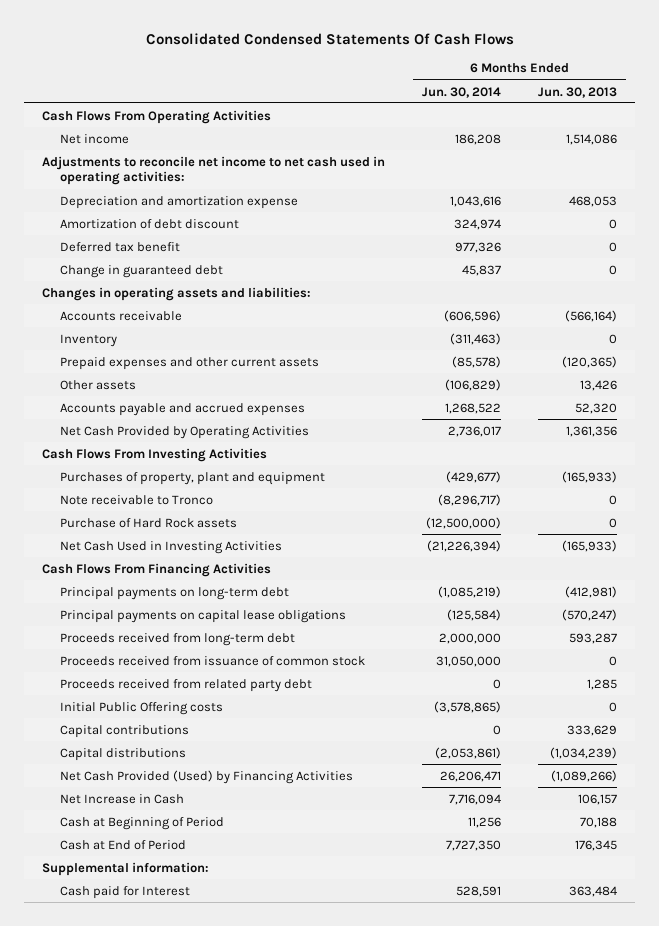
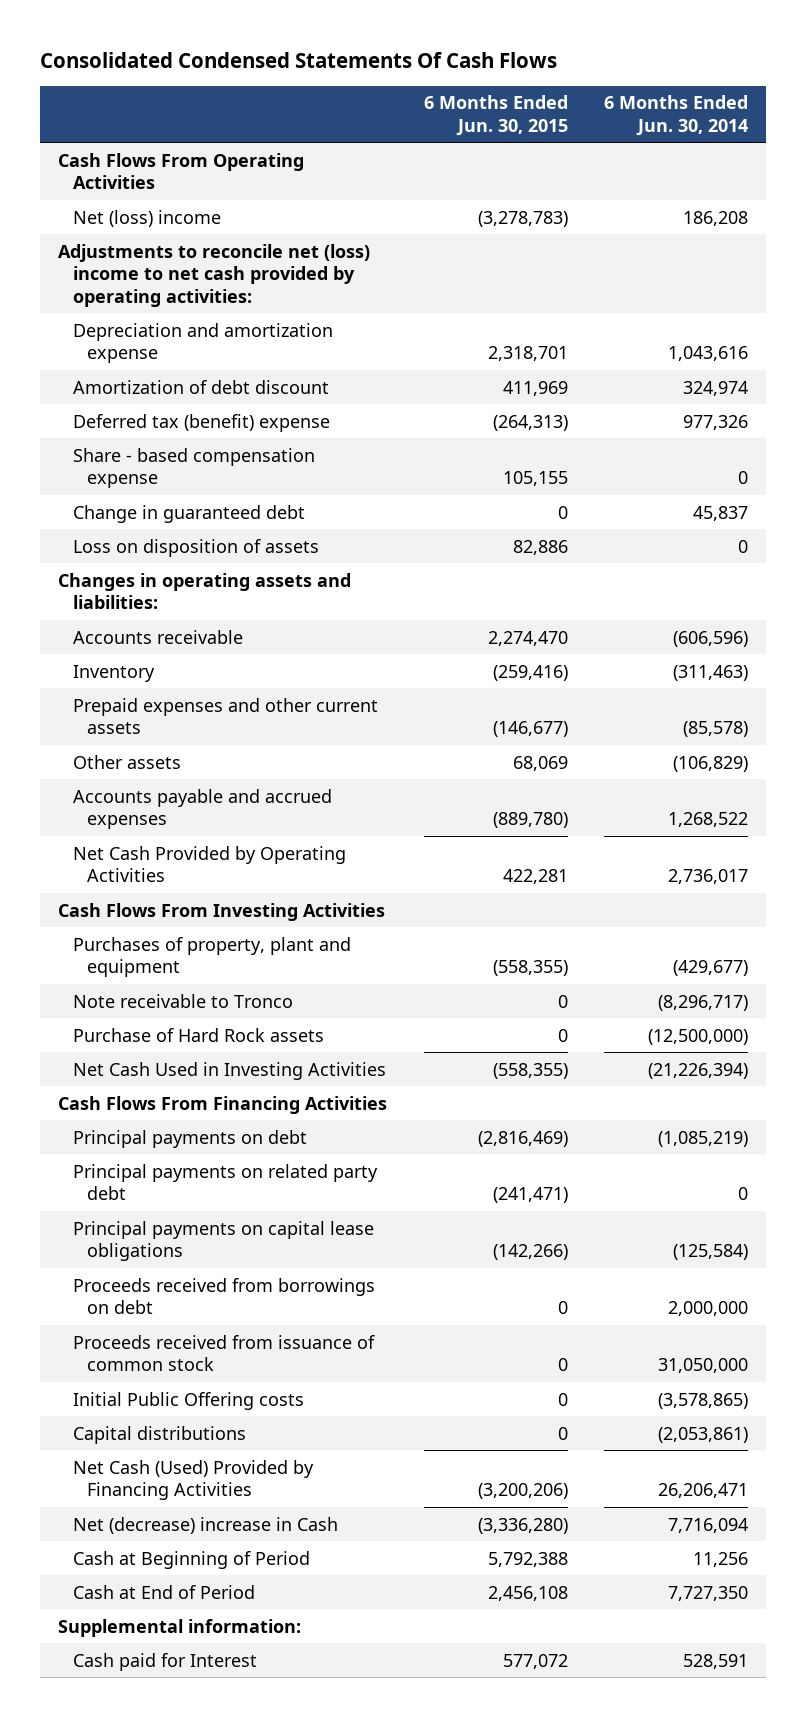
- | 6 Months Ended Jun. 30, 2014 | 6 Months Ended Jun. 30, 2013
+ | 6 Months Ended Jun. 30, 2015 | 6 Months Ended Jun. 30, 2014
- Net income | 186,208 | 1,514,086
- Adjustments to reconcile net income to net cash used in operating activities:
+ Net (loss) income | (3,278,783) | 186,208
+ Adjustments to reconcile net (loss) income to net cash provided by operating activities:
- Deferred tax benefit | 977,326 | 0
+ Deferred tax (benefit) expense | (264,313) | 977,326
+ Share - based compensation expense | 105,155 | 0
+ Loss on disposition of assets | 82,886 | 0
- Principal payments on long-term debt | (1,085,219) | (412,981)
+ Principal payments on debt | (2,816,469) | (1,085,219)
+ Principal payments on related party debt | (241,471) | 0
- Proceeds received from long-term debt | 2,000,000 | 593,287
+ Proceeds received from borrowings on debt | 0 | 2,000,000
- Proceeds received from related party debt | 0 | 1,285
- Capital contributions | 0 | 333,629
- Net Cash Provided (Used) by Financing Activities | 26,206,471 | (1,089,266)
- Net Increase in Cash | 7,716,094 | 106,157
+ Net Cash (Used) Provided by Financing Activities | (3,200,206) | 26,206,471
+ Net (decrease) increase in Cash | (3,336,280) | 7,716,094

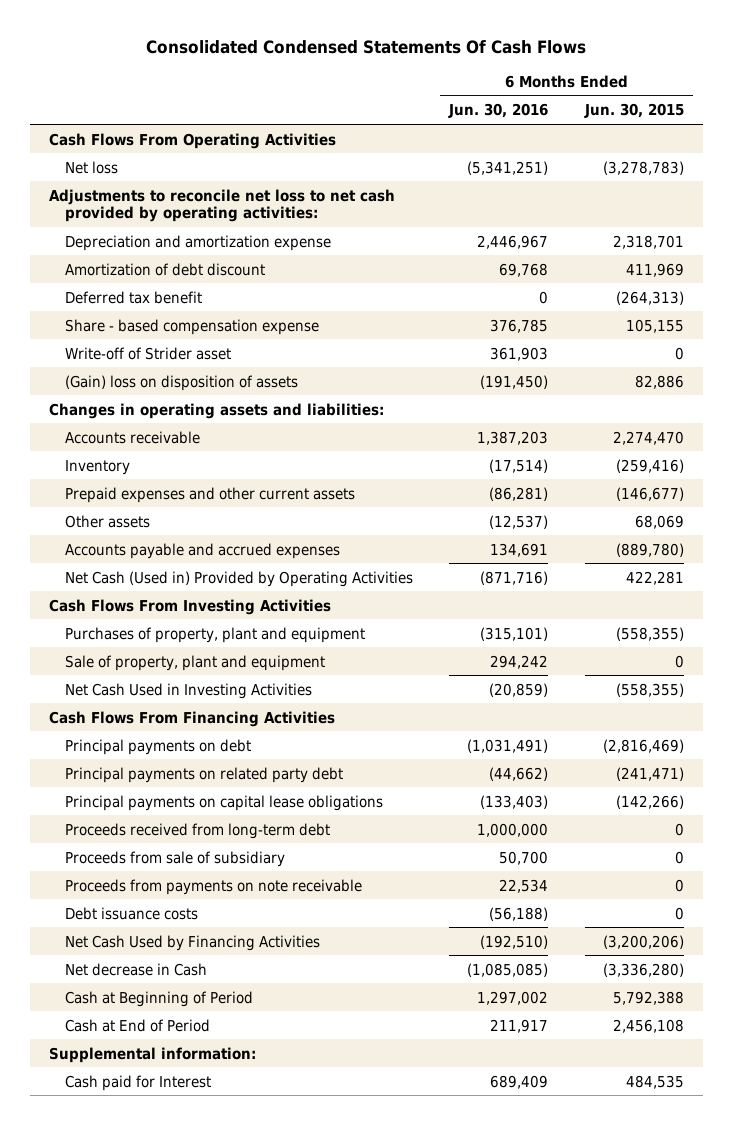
- | 6 Months Ended Jun. 30, 2015 | 6 Months Ended Jun. 30, 2014
+ | 6 Months Ended Jun. 30, 2016 | 6 Months Ended Jun. 30, 2015
- Net (loss) income | (3,278,783) | 186,208
- Adjustments to reconcile net (loss) income to net cash provided by operating activities:
+ Net loss | (5,341,251) | (3,278,783)
+ Adjustments to reconcile net loss to net cash provided by operating activities:
- Deferred tax (benefit) expense | (264,313) | 977,326
+ Deferred tax benefit | 0 | (264,313)
- Change in guaranteed debt | 0 | 45,837
- Loss on disposition of assets | 82,886 | 0
+ Write-off of Strider asset | 361,903 | 0
+ (Gain) loss on disposition of assets | (191,450) | 82,886
- Net Cash Provided by Operating Activities | 422,281 | 2,736,017
+ Net Cash (Used in) Provided by Operating Activities | (871,716) | 422,281
- Note receivable to Tronco | 0 | (8,296,717)
- Purchase of Hard Rock assets | 0 | (12,500,000)
+ Sale of property, plant and equipment | 294,242 | 0
- Proceeds received from borrowings on debt | 0 | 2,000,000
- Proceeds received from issuance of common stock | 0 | 31,050,000
- Initial Public Offering costs | 0 | (3,578,865)
- Capital distributions | 0 | (2,053,861)
- Net Cash (Used) Provided by Financing Activities | (3,200,206) | 26,206,471
- Net (decrease) increase in Cash | (3,336,280) | 7,716,094
+ Proceeds received from long-term debt | 1,000,000 | 0
+ Proceeds from sale of subsidiary | 50,700 | 0
+ Proceeds from payments on note receivable | 22,534 | 0
+ Debt issuance costs | (56,188) | 0
+ Net Cash Used by Financing Activities | (192,510) | (3,200,206)
+ Net decrease in Cash | (1,085,085) | (3,336,280)
- Cash paid for Interest | 577,072 | 528,591
+ Cash paid for Interest | 689,409 | 484,535

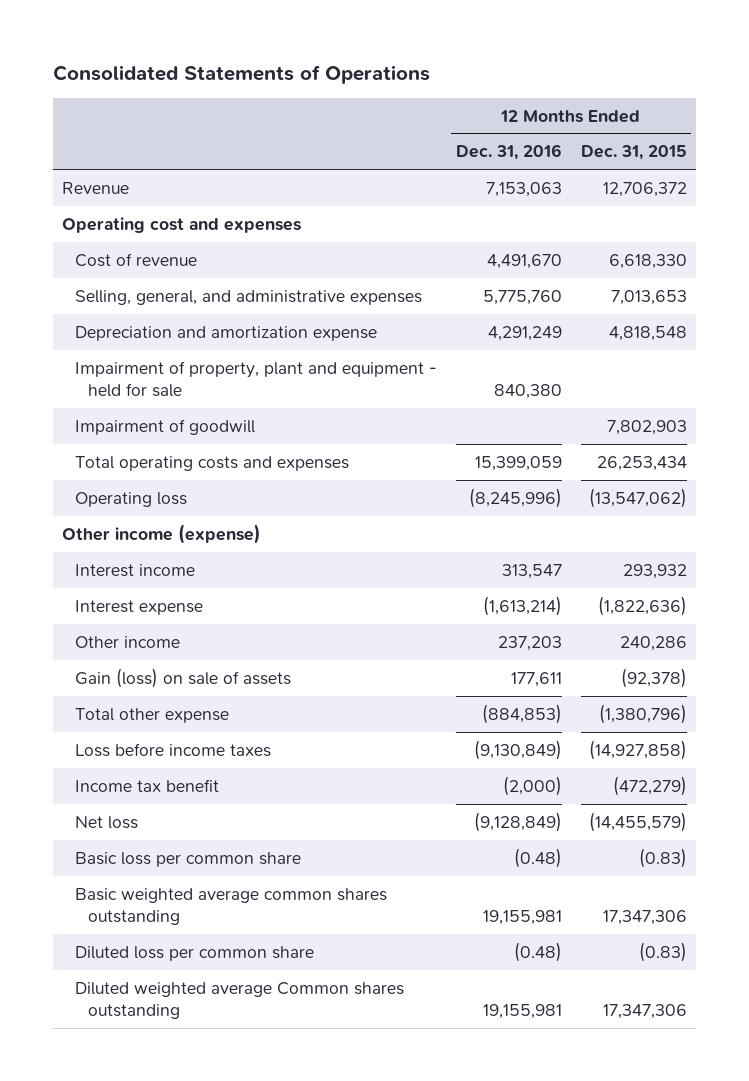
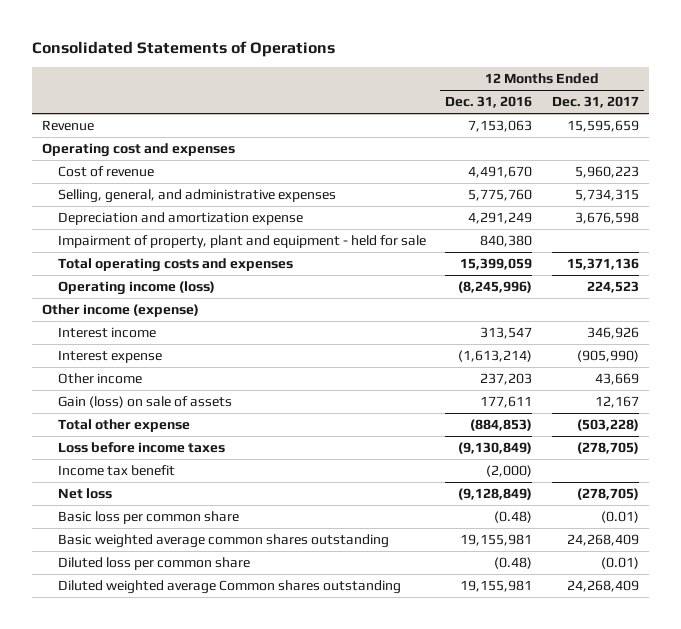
- | 12 Months Ended Dec. 31, 2016 | 12 Months Ended Dec. 31, 2015
+ | 12 Months Ended Dec. 31, 2016 | 12 Months Ended Dec. 31, 2017
- Impairment of goodwill | | 7,802,903
- Operating loss | (8,245,996) | (13,547,062)
+ Operating income (loss) | (8,245,996) | 224,523

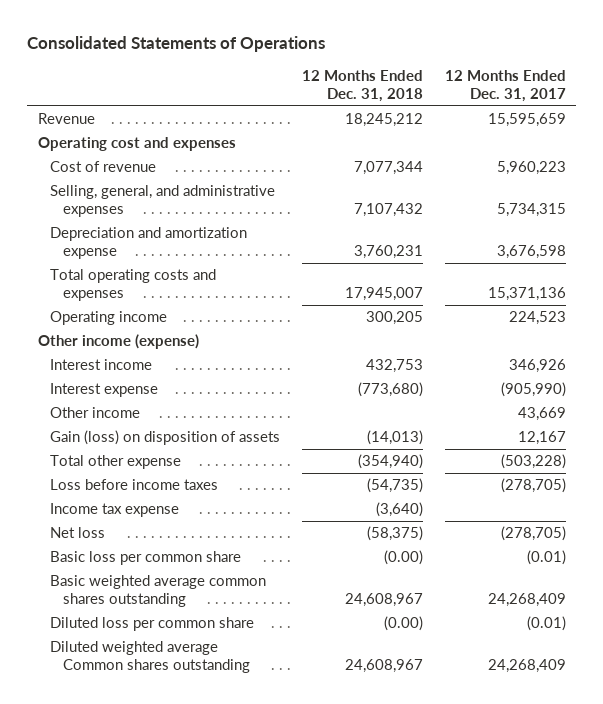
- | 12 Months Ended Dec. 31, 2016 | 12 Months Ended Dec. 31, 2017
+ | 12 Months Ended Dec. 31, 2018 | 12 Months Ended Dec. 31, 2017
- Impairment of property, plant and equipment - held for sale | 840,380 |
- Operating income (loss) | (8,245,996) | 224,523
+ Operating income | 300,205 | 224,523
- Gain (loss) on sale of assets | 177,611 | 12,167
+ Gain (loss) on disposition of assets | (14,013) | 12,167
- Income tax benefit | (2,000) |
+ Income tax expense | (3,640) |

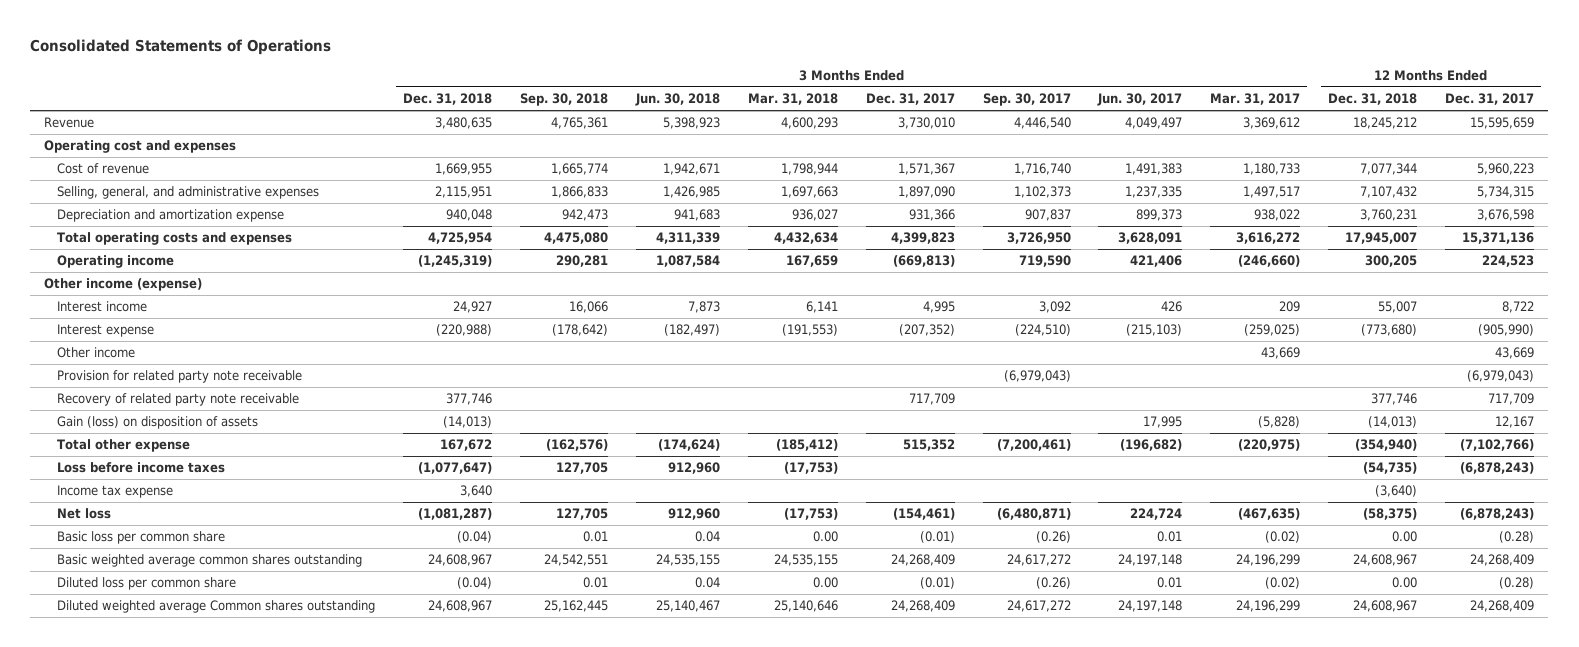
- | 12 Months Ended Dec. 31, 2018 | 12 Months Ended Dec. 31, 2017
+ | 3 Months Ended Dec. 31, 2018 | 3 Months Ended Sep. 30, 2018 | 3 Months Ended Jun. 30, 2018 | 3 Months Ended Mar. 31, 2018 | 3 Months Ended Dec. 31, 2017 | 3 Months Ended Sep. 30, 2017 | 3 Months Ended Jun. 30, 2017 | 3 Months Ended Mar. 31, 2017 | 12 Months Ended Dec. 31, 2018 | 12 Months Ended Dec. 31, 2017
- Interest income | 432,753 | 346,926
+ Interest income | 24,927 | 16,066 | 7,873 | 6,141 | 4,995 | 3,092 | 426 | 209 | 55,007 | 8,722
+ Provision for related party note receivable | | | | | | (6,979,043) | | | | (6,979,043)
+ Recovery of related party note receivable | 377,746 | | | | 717,709 | | | | 377,746 | 717,709
- Total other expense | (354,940) | (503,228)
- Loss before income taxes | (54,735) | (278,705)
+ Total other expense | 167,672 | (162,576) | (174,624) | (185,412) | 515,352 | (7,200,461) | (196,682) | (220,975) | (354,940) | (7,102,766)
+ Loss before income taxes | (1,077,647) | 127,705 | 912,960 | (17,753) | | | | | (54,735) | (6,878,243)
- Net loss | (58,375) | (278,705)
- Basic loss per common share | (0.00) | (0.01)
+ Net loss | (1,081,287) | 127,705 | 912,960 | (17,753) | (154,461) | (6,480,871) | 224,724 | (467,635) | (58,375) | (6,878,243)
+ Basic loss per common share | (0.04) | 0.01 | 0.04 | 0.00 | (0.01) | (0.26) | 0.01 | (0.02) | 0.00 | (0.28)
- Diluted loss per common share | (0.00) | (0.01)
+ Diluted loss per common share | (0.04) | 0.01 | 0.04 | 0.00 | (0.01) | (0.26) | 0.01 | (0.02) | 0.00 | (0.28)

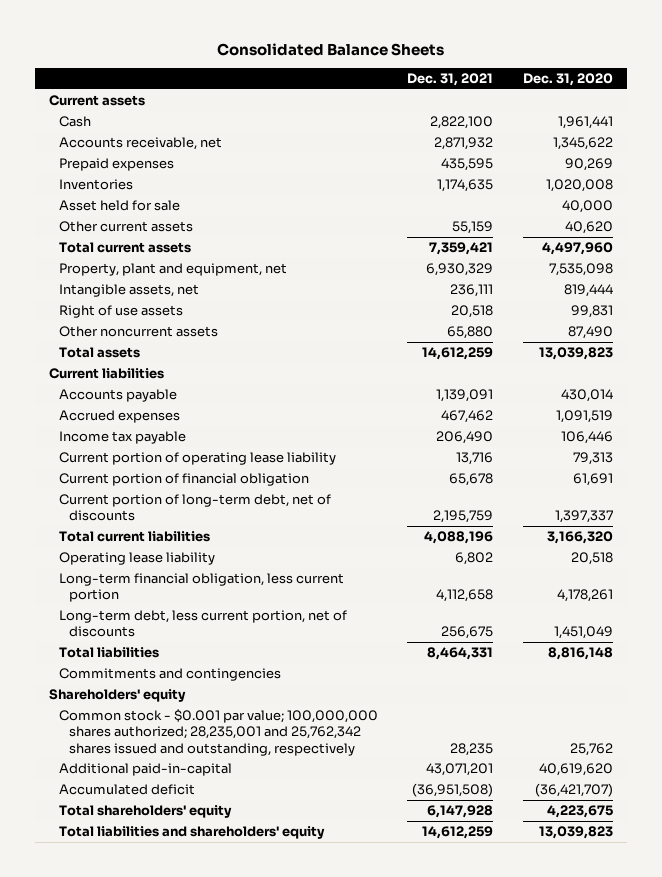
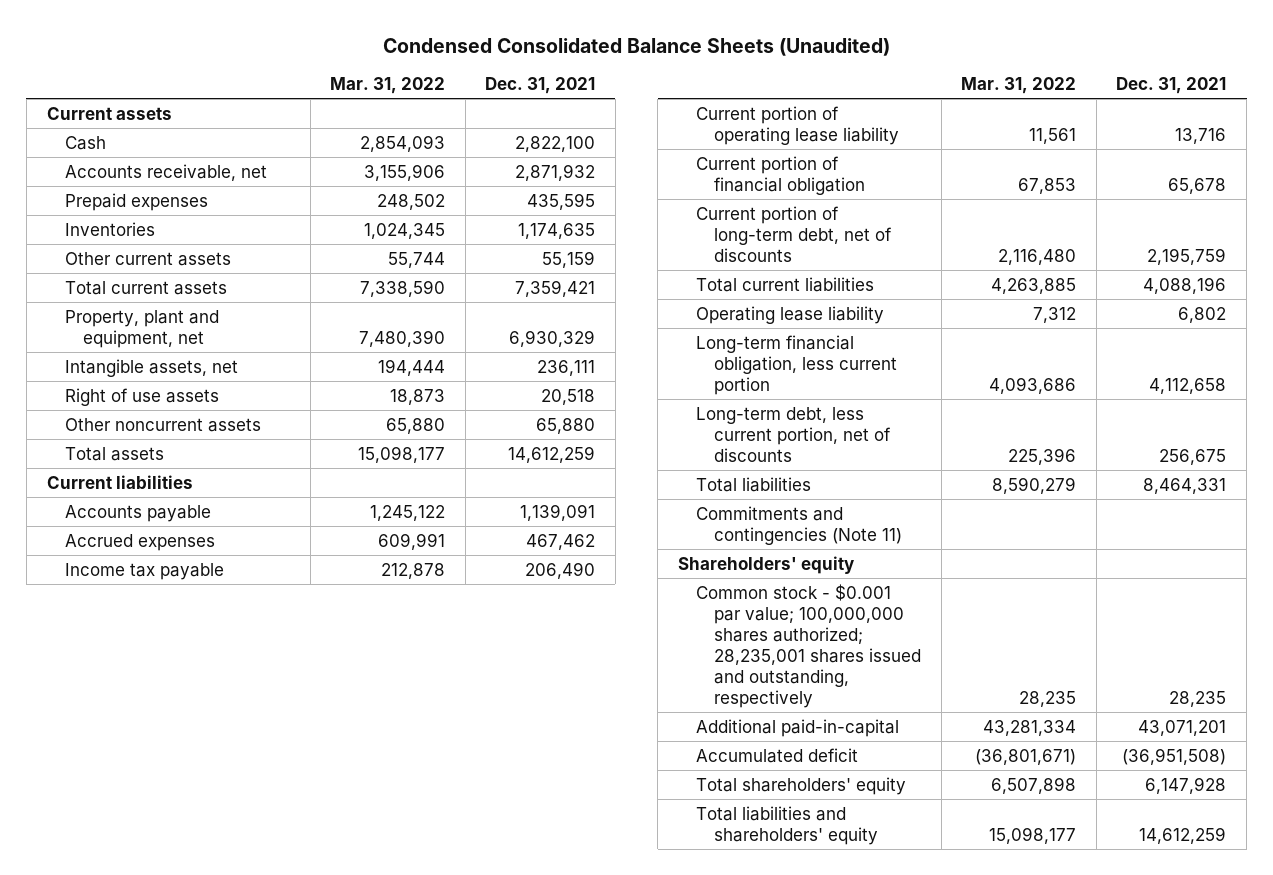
- Consolidated Balance Sheets
+ Condensed Consolidated Balance Sheets (Unaudited)
- | Dec. 31, 2021 | Dec. 31, 2020
+ | Mar. 31, 2022 | Dec. 31, 2021
- Asset held for sale | | 40,000
- Commitments and contingencies
+ Commitments and contingencies (Note 11)
- Common stock - $0.001 par value; 100,000,000 shares authorized; 28,235,001 and 25,762,342 shares issued and outstanding, respectively | 28,235 | 25,762
+ Common stock - $0.001 par value; 100,000,000 shares authorized; 28,235,001 shares issued and outstanding, respectively | 28,235 | 28,235

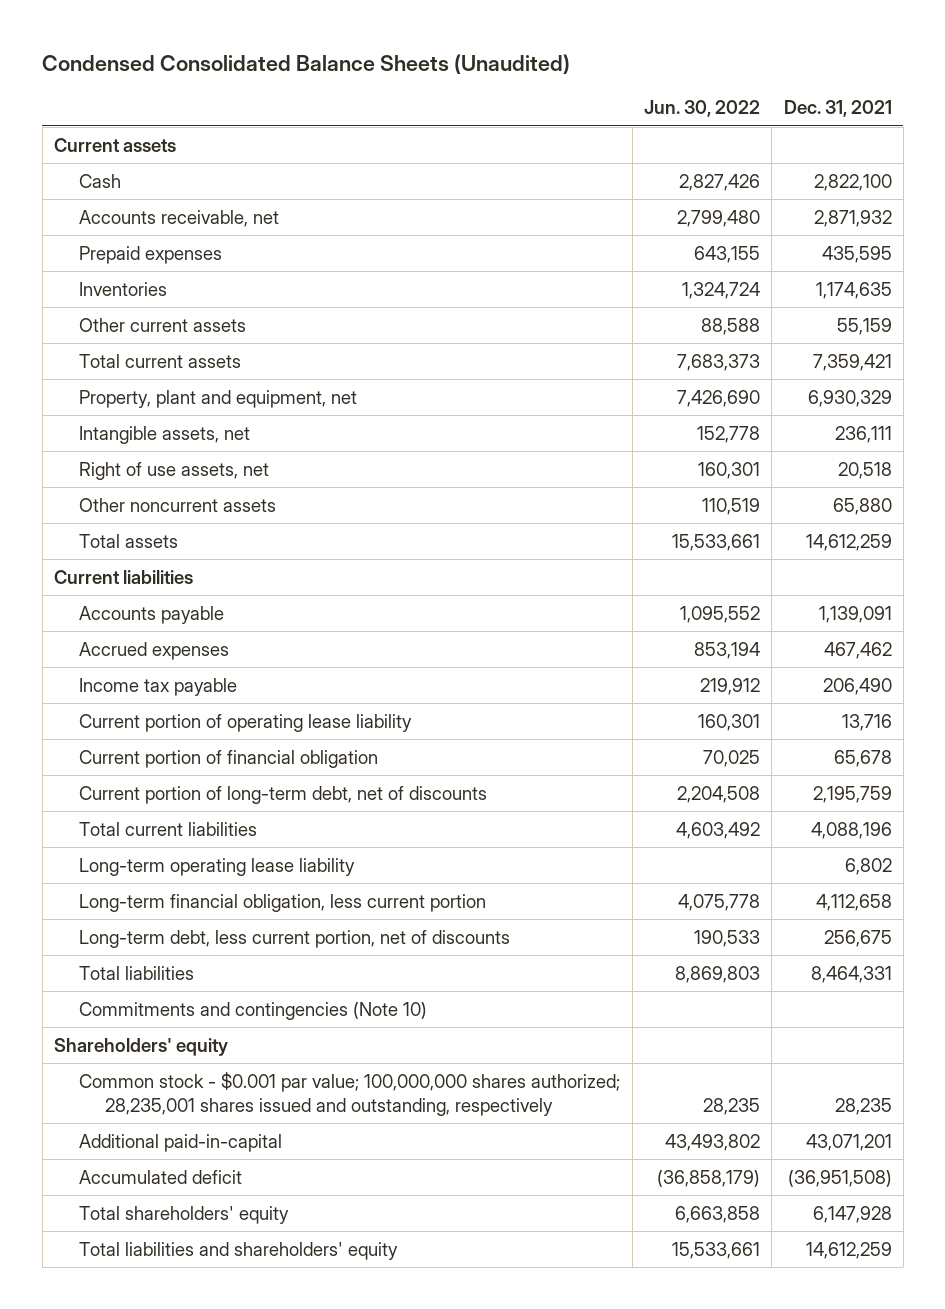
- | Mar. 31, 2022 | Dec. 31, 2021
+ | Jun. 30, 2022 | Dec. 31, 2021
- Right of use assets | 18,873 | 20,518
+ Right of use assets, net | 160,301 | 20,518
- Operating lease liability | 7,312 | 6,802
+ Long-term operating lease liability | | 6,802
- Commitments and contingencies (Note 11)
+ Commitments and contingencies (Note 10)

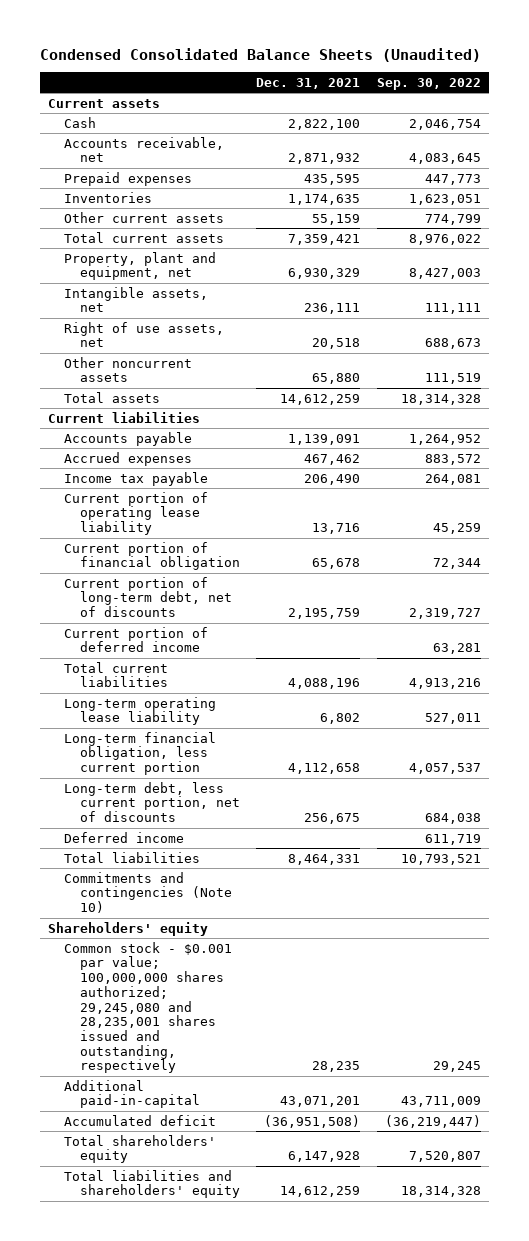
- | Jun. 30, 2022 | Dec. 31, 2021
+ | Dec. 31, 2021 | Sep. 30, 2022
+ Current portion of deferred income | | 63,281
+ Deferred income | | 611,719
- Common stock - $0.001 par value; 100,000,000 shares authorized; 28,235,001 shares issued and outstanding, respectively | 28,235 | 28,235
+ Common stock - $0.001 par value; 100,000,000 shares authorized; 29,245,080 and 28,235,001 shares issued and outstanding, respectively | 28,235 | 29,245

